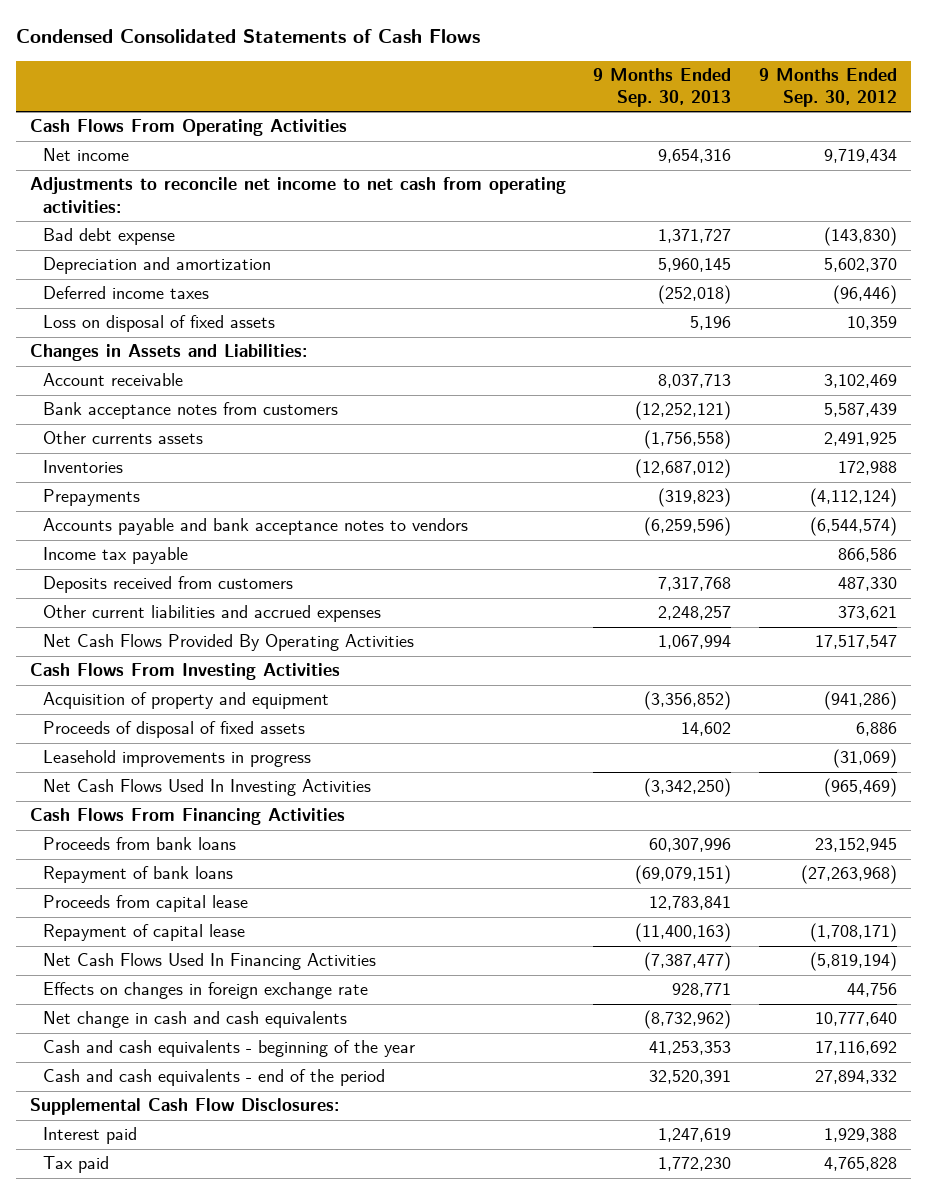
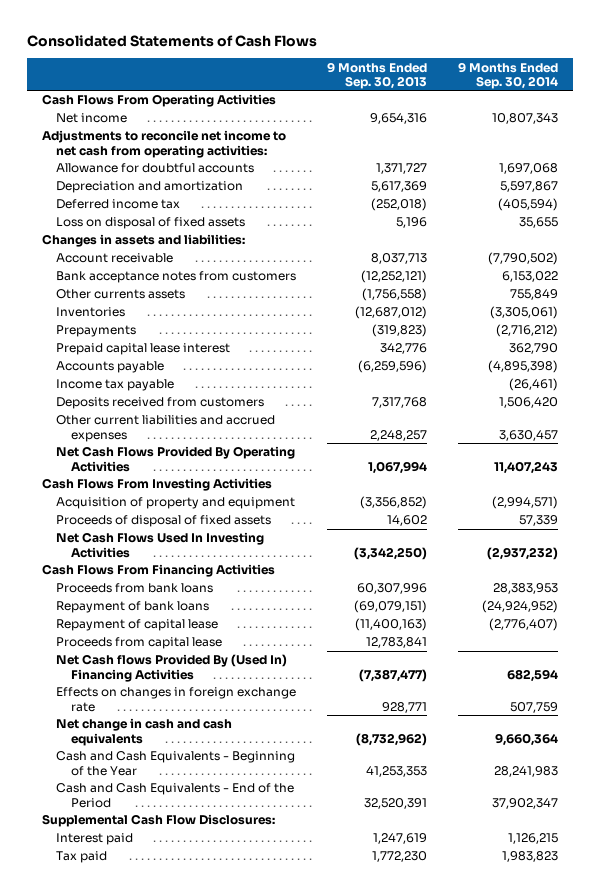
- Condensed Consolidated Statements of Cash Flows
+ Consolidated Statements of Cash Flows
- | 9 Months Ended Sep. 30, 2013 | 9 Months Ended Sep. 30, 2012
+ | 9 Months Ended Sep. 30, 2013 | 9 Months Ended Sep. 30, 2014
- Bad debt expense | 1,371,727 | (143,830)
- Depreciation and amortization | 5,960,145 | 5,602,370
- Deferred income taxes | (252,018) | (96,446)
+ Allowance for doubtful accounts | 1,371,727 | 1,697,068
+ Depreciation and amortization | 5,617,369 | 5,597,867
+ Deferred income tax | (252,018) | (405,594)
- Changes in Assets and Liabilities:
+ Changes in assets and liabilities:
- Accounts payable and bank acceptance notes to vendors | (6,259,596) | (6,544,574)
+ Prepaid capital lease interest | 342,776 | 362,790
+ Accounts payable | (6,259,596) | (4,895,398)
- Leasehold improvements in progress | | (31,069)
- Net Cash Flows Used In Financing Activities | (7,387,477) | (5,819,194)
moved down: Proceeds from capital lease | 12,783,841 |
+ Net Cash flows Provided By (Used In) Financing Activities | (7,387,477) | 682,594
- Cash and cash equivalents - beginning of the year | 41,253,353 | 17,116,692
- Cash and cash equivalents - end of the period | 32,520,391 | 27,894,332
+ Cash and Cash Equivalents - Beginning of the Year | 41,253,353 | 28,241,983
+ Cash and Cash Equivalents - End of the Period | 32,520,391 | 37,902,347

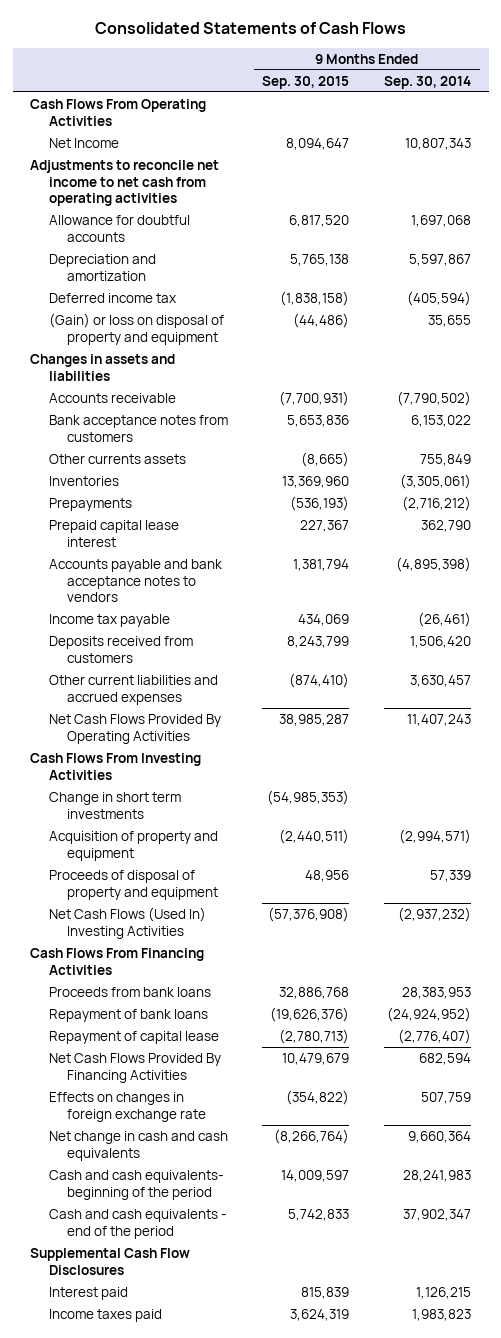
- | 9 Months Ended Sep. 30, 2013 | 9 Months Ended Sep. 30, 2014
+ | 9 Months Ended Sep. 30, 2015 | 9 Months Ended Sep. 30, 2014
- Net income | 9,654,316 | 10,807,343
- Adjustments to reconcile net income to net cash from operating activities:
+ Net Income | 8,094,647 | 10,807,343
+ Adjustments to reconcile net income to net cash from operating activities
- Loss on disposal of fixed assets | 5,196 | 35,655
- Changes in assets and liabilities:
- Account receivable | 8,037,713 | (7,790,502)
+ (Gain) or loss on disposal of property and equipment | (44,486) | 35,655
+ Changes in assets and liabilities
+ Accounts receivable | (7,700,931) | (7,790,502)
- Accounts payable | (6,259,596) | (4,895,398)
+ Accounts payable and bank acceptance notes to vendors | 1,381,794 | (4,895,398)
+ Change in short term investments | (54,985,353) |
- Proceeds of disposal of fixed assets | 14,602 | 57,339
- Net Cash Flows Used In Investing Activities | (3,342,250) | (2,937,232)
+ Proceeds of disposal of property and equipment | 48,956 | 57,339
+ Net Cash Flows (Used In) Investing Activities | (57,376,908) | (2,937,232)
- Proceeds from capital lease | 12,783,841 |
- Net Cash flows Provided By (Used In) Financing Activities | (7,387,477) | 682,594
+ Net Cash Flows Provided By Financing Activities | 10,479,679 | 682,594
- Cash and Cash Equivalents - Beginning of the Year | 41,253,353 | 28,241,983
- Cash and Cash Equivalents - End of the Period | 32,520,391 | 37,902,347
- Supplemental Cash Flow Disclosures:
+ Cash and cash equivalents- beginning of the period | 14,009,597 | 28,241,983
+ Cash and cash equivalents - end of the period | 5,742,833 | 37,902,347
+ Supplemental Cash Flow Disclosures
- Tax paid | 1,772,230 | 1,983,823
+ Income taxes paid | 3,624,319 | 1,983,823

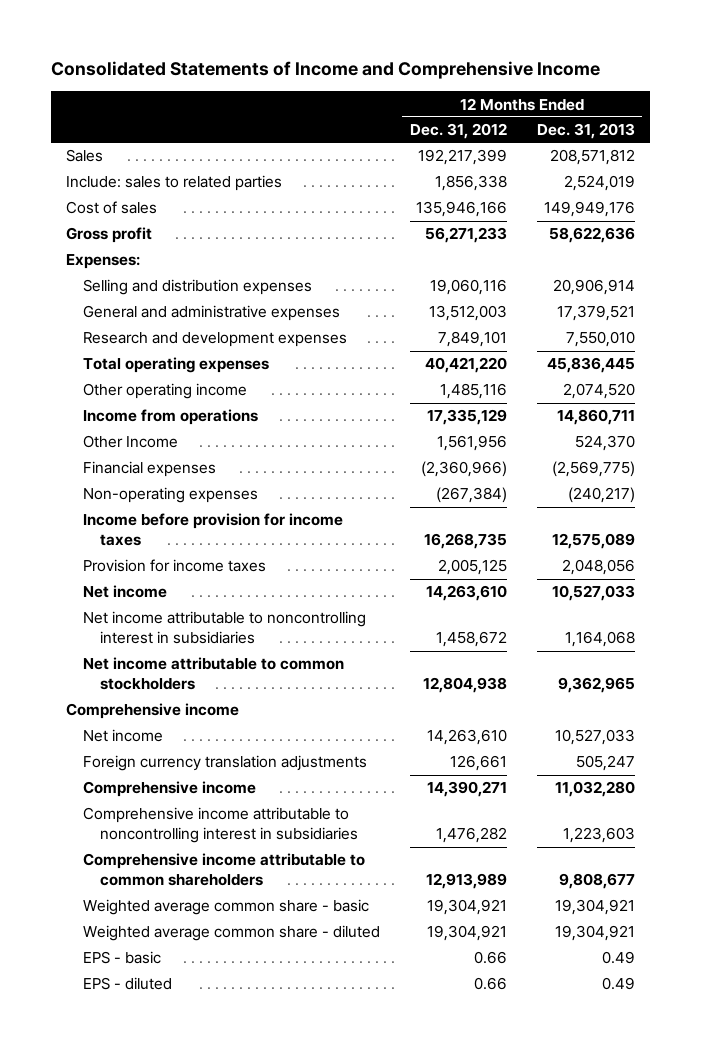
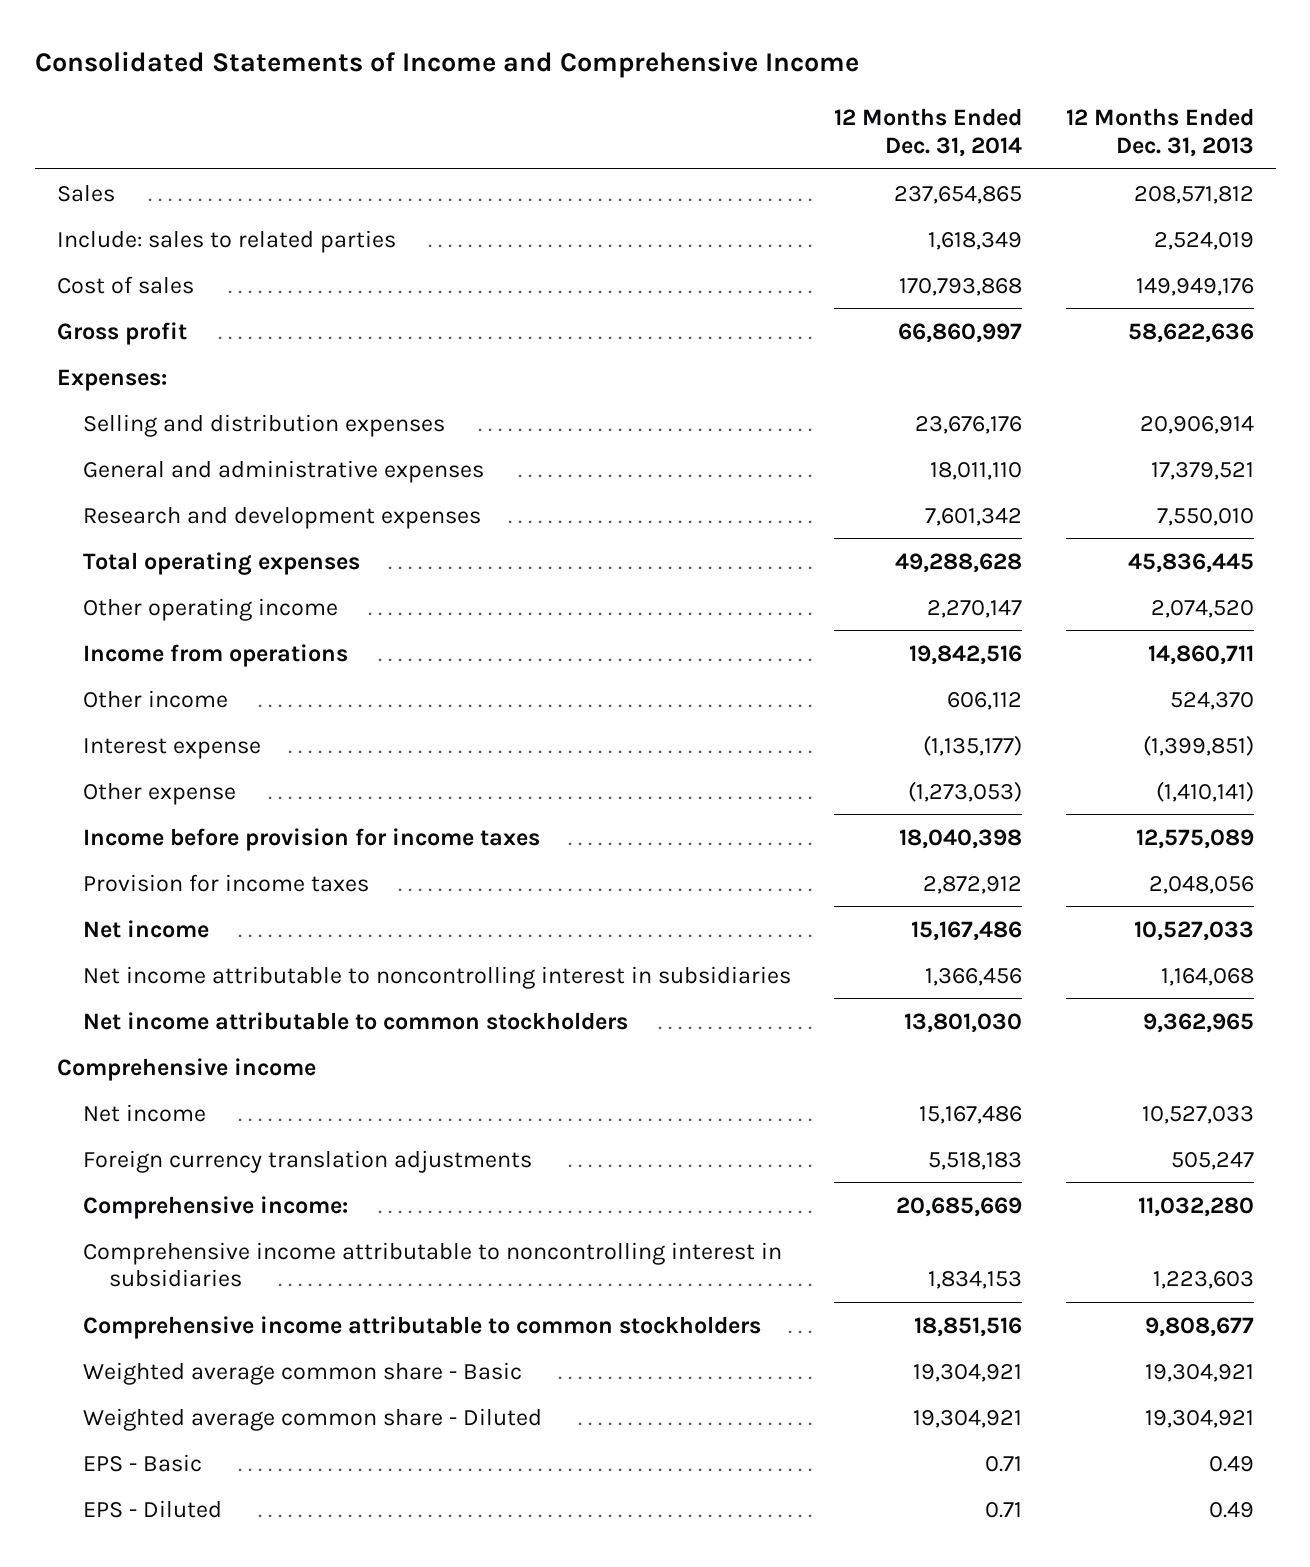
- | 12 Months Ended Dec. 31, 2012 | 12 Months Ended Dec. 31, 2013
+ | 12 Months Ended Dec. 31, 2014 | 12 Months Ended Dec. 31, 2013
- Other Income | 1,561,956 | 524,370
- Financial expenses | (2,360,966) | (2,569,775)
- Non-operating expenses | (267,384) | (240,217)
+ Other income | 606,112 | 524,370
+ Interest expense | (1,135,177) | (1,399,851)
+ Other expense | (1,273,053) | (1,410,141)
- Comprehensive income | 14,390,271 | 11,032,280
+ Comprehensive income: | 20,685,669 | 11,032,280
- Comprehensive income attributable to common shareholders | 12,913,989 | 9,808,677
- Weighted average common share - basic | 19,304,921 | 19,304,921
- Weighted average common share - diluted | 19,304,921 | 19,304,921
- EPS - basic | 0.66 | 0.49
- EPS - diluted | 0.66 | 0.49
+ Comprehensive income attributable to common stockholders | 18,851,516 | 9,808,677
+ Weighted average common share - Basic | 19,304,921 | 19,304,921
+ Weighted average common share - Diluted | 19,304,921 | 19,304,921
+ EPS - Basic | 0.71 | 0.49
+ EPS - Diluted | 0.71 | 0.49

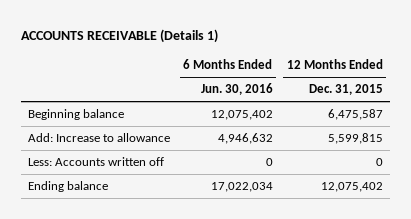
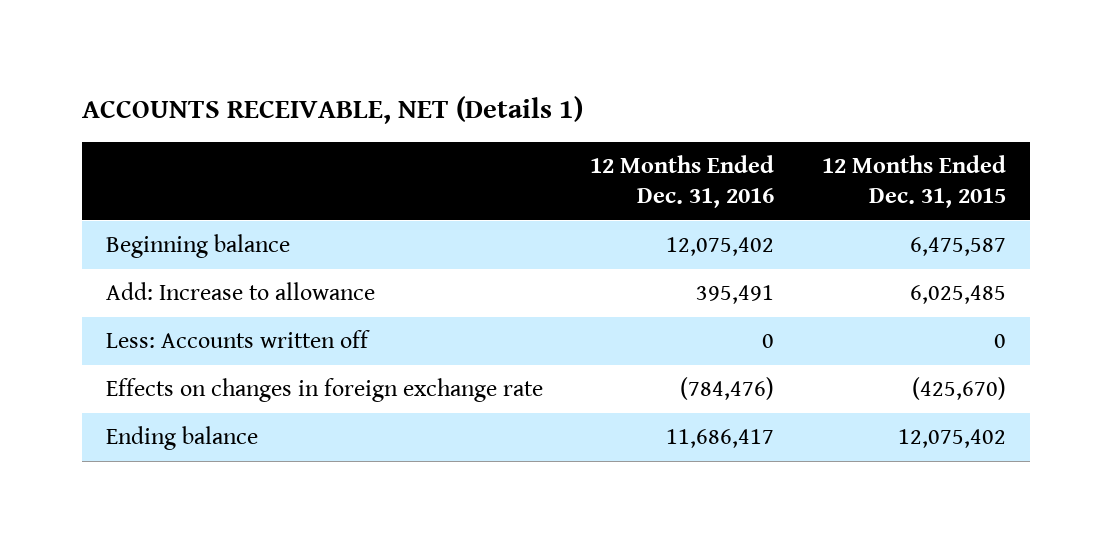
- ACCOUNTS RECEIVABLE (Details 1)
+ ACCOUNTS RECEIVABLE, NET (Details 1)
- | 6 Months Ended Jun. 30, 2016 | 12 Months Ended Dec. 31, 2015
+ | 12 Months Ended Dec. 31, 2016 | 12 Months Ended Dec. 31, 2015
- Add: Increase to allowance | 4,946,632 | 5,599,815
+ Add: Increase to allowance | 395,491 | 6,025,485
+ Effects on changes in foreign exchange rate | (784,476) | (425,670)

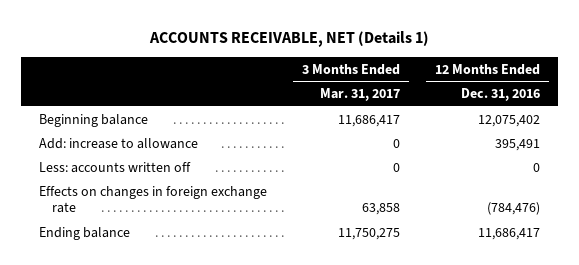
- | 12 Months Ended Dec. 31, 2016 | 12 Months Ended Dec. 31, 2015
+ | 3 Months Ended Mar. 31, 2017 | 12 Months Ended Dec. 31, 2016
- Add: Increase to allowance | 395,491 | 6,025,485
- Less: Accounts written off | 0 | 0
+ Add: increase to allowance | 0 | 395,491
+ Less: accounts written off | 0 | 0

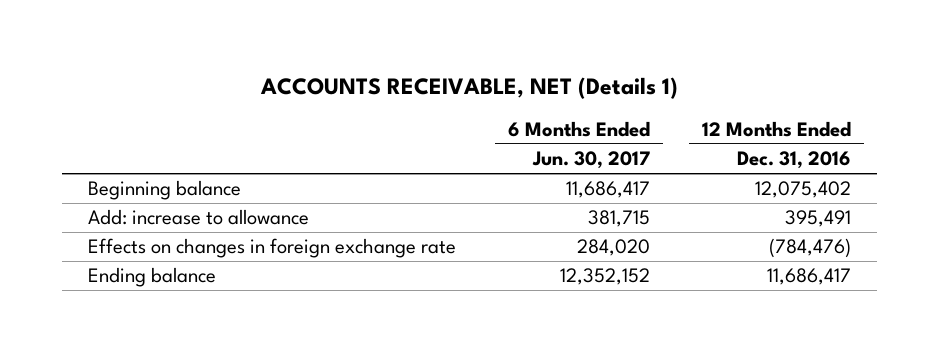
- | 3 Months Ended Mar. 31, 2017 | 12 Months Ended Dec. 31, 2016
+ | 6 Months Ended Jun. 30, 2017 | 12 Months Ended Dec. 31, 2016
- Less: accounts written off | 0 | 0

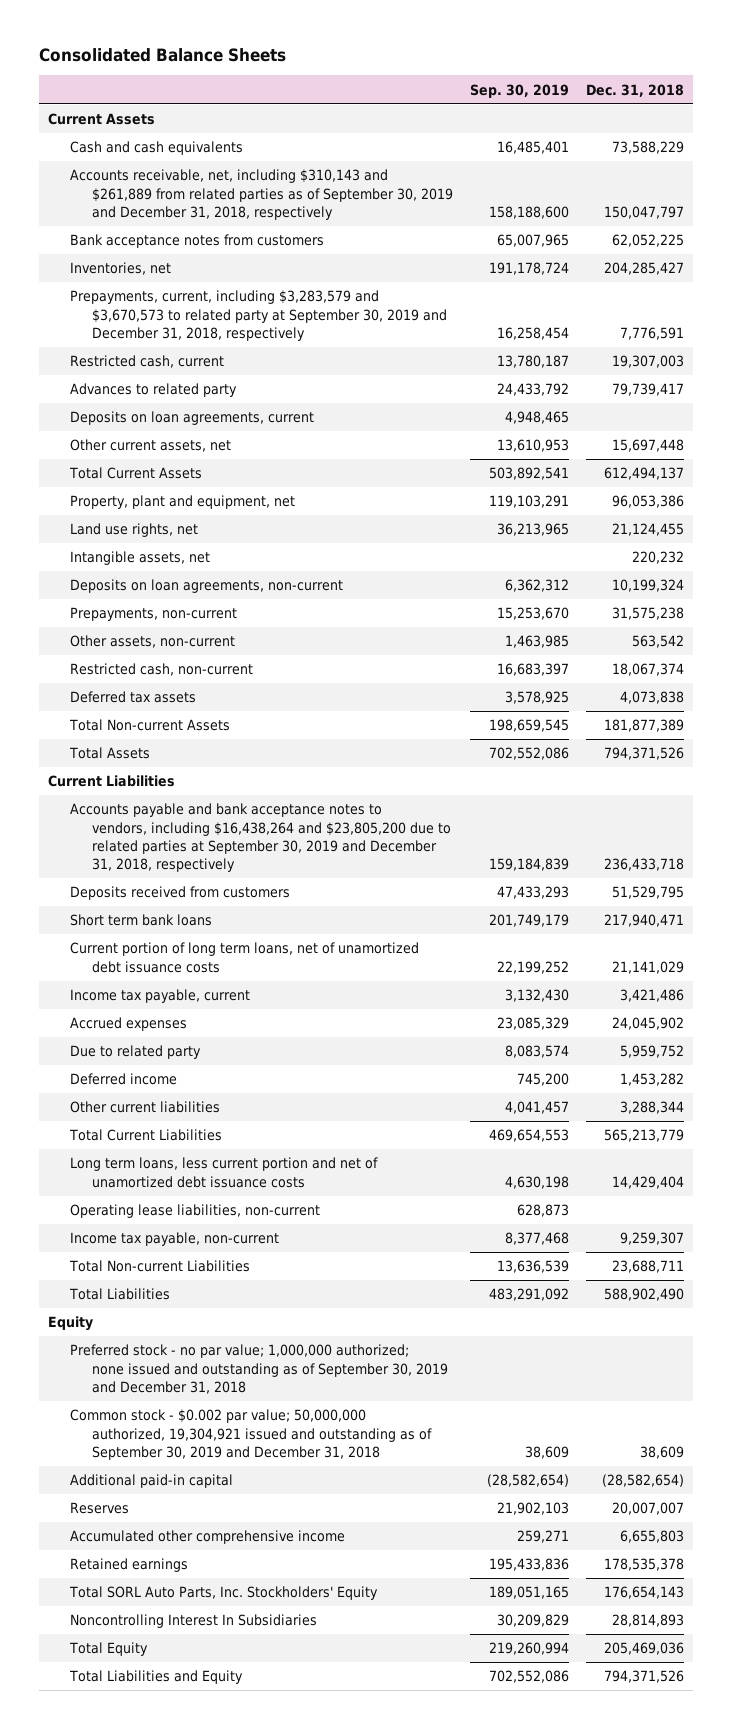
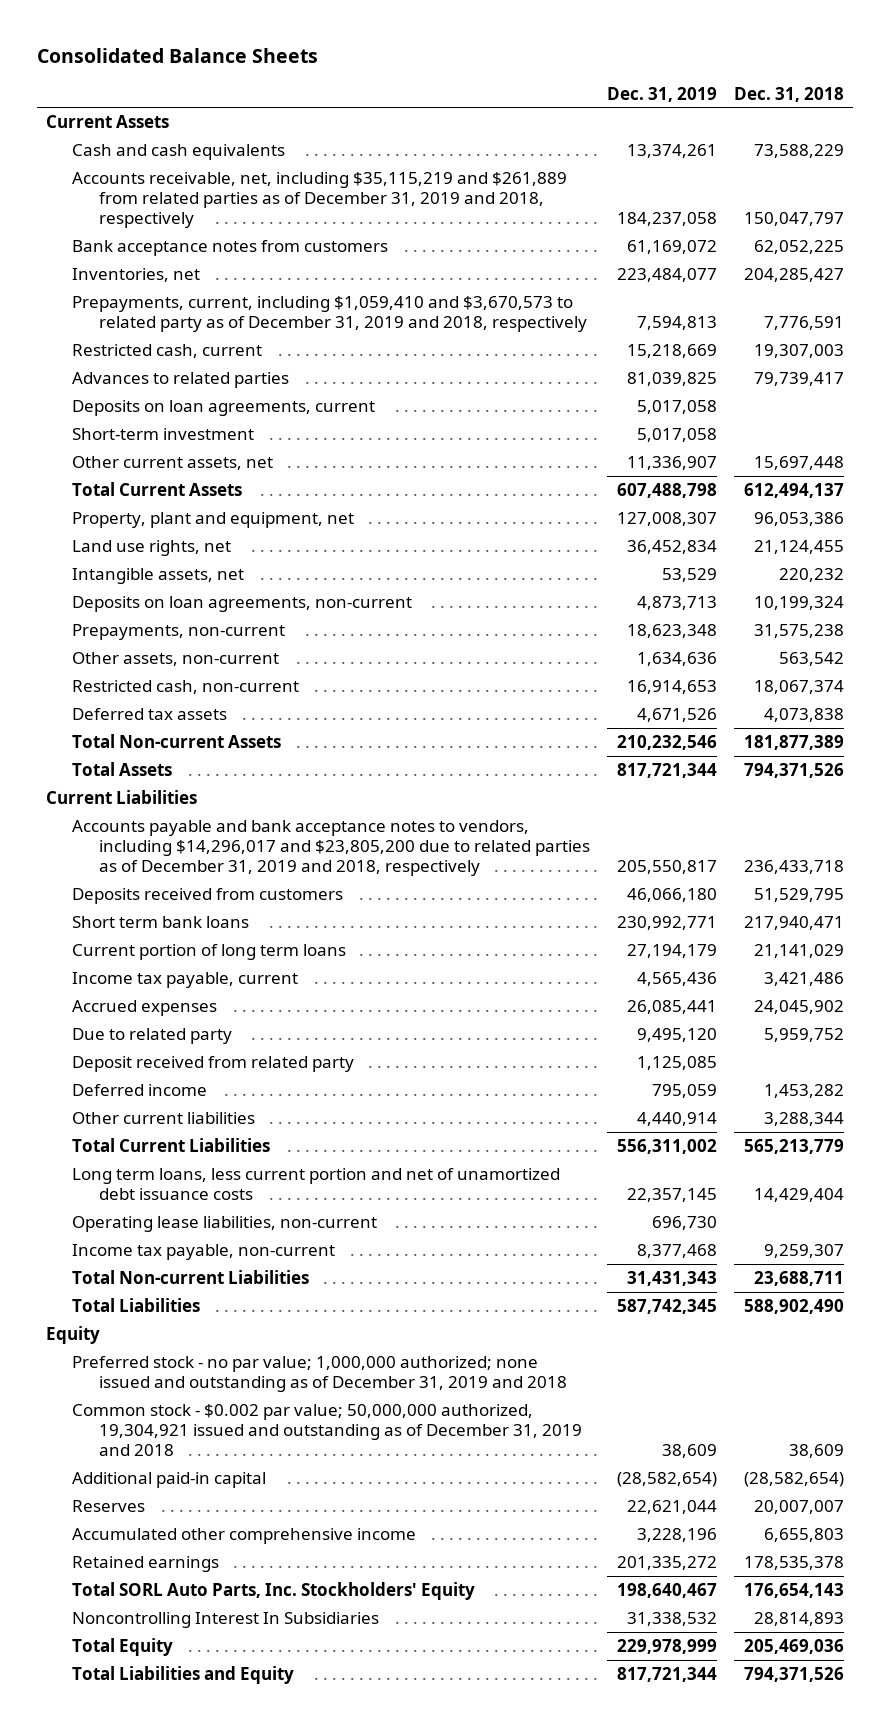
- | Sep. 30, 2019 | Dec. 31, 2018
+ | Dec. 31, 2019 | Dec. 31, 2018
- Accounts receivable, net, including $310,143 and $261,889 from related parties as of September 30, 2019 and December 31, 2018, respectively | 158,188,600 | 150,047,797
+ Accounts receivable, net, including $35,115,219 and $261,889 from related parties as of December 31, 2019 and 2018, respectively | 184,237,058 | 150,047,797
- Prepayments, current, including $3,283,579 and $3,670,573 to related party at September 30, 2019 and December 31, 2018, respectively | 16,258,454 | 7,776,591
+ Prepayments, current, including $1,059,410 and $3,670,573 to related party as of December 31, 2019 and 2018, respectively | 7,594,813 | 7,776,591
- Advances to related party | 24,433,792 | 79,739,417
+ Advances to related parties | 81,039,825 | 79,739,417
+ Short-term investment | 5,017,058 |
- Accounts payable and bank acceptance notes to vendors, including $16,438,264 and $23,805,200 due to related parties at September 30, 2019 and December 31, 2018, respectively | 159,184,839 | 236,433,718
+ Accounts payable and bank acceptance notes to vendors, including $14,296,017 and $23,805,200 due to related parties as of December 31, 2019 and 2018, respectively | 205,550,817 | 236,433,718
- Current portion of long term loans, net of unamortized debt issuance costs | 22,199,252 | 21,141,029
+ Current portion of long term loans | 27,194,179 | 21,141,029
+ Deposit received from related party | 1,125,085 |
- Preferred stock - no par value; 1,000,000 authorized; none issued and outstanding as of September 30, 2019 and December 31, 2018
- Common stock - $0.002 par value; 50,000,000 authorized, 19,304,921 issued and outstanding as of September 30, 2019 and December 31, 2018 | 38,609 | 38,609
+ Preferred stock - no par value; 1,000,000 authorized; none issued and outstanding as of December 31, 2019 and 2018
+ Common stock - $0.002 par value; 50,000,000 authorized, 19,304,921 issued and outstanding as of December 31, 2019 and 2018 | 38,609 | 38,609

